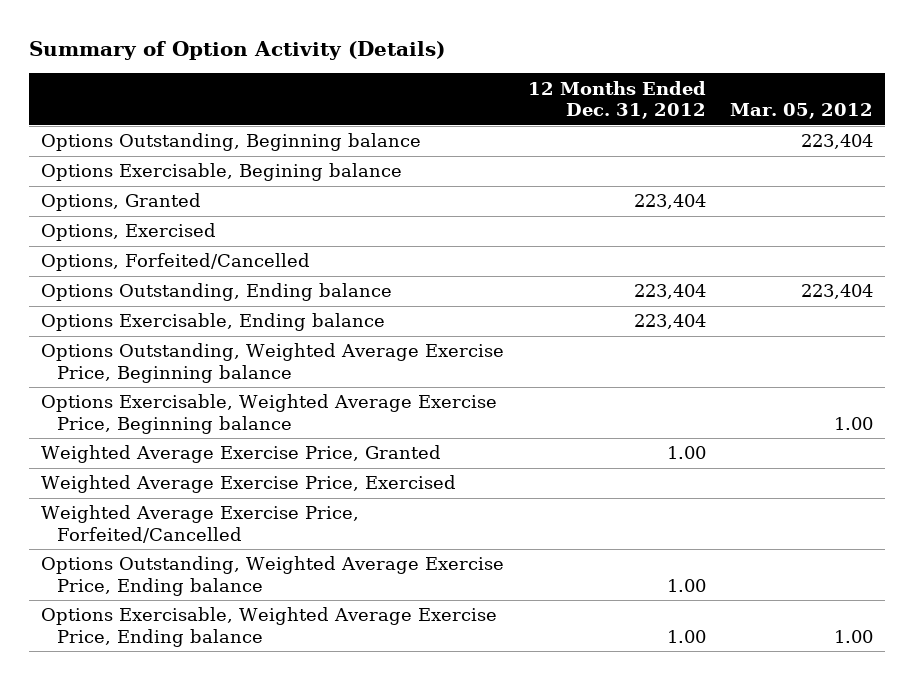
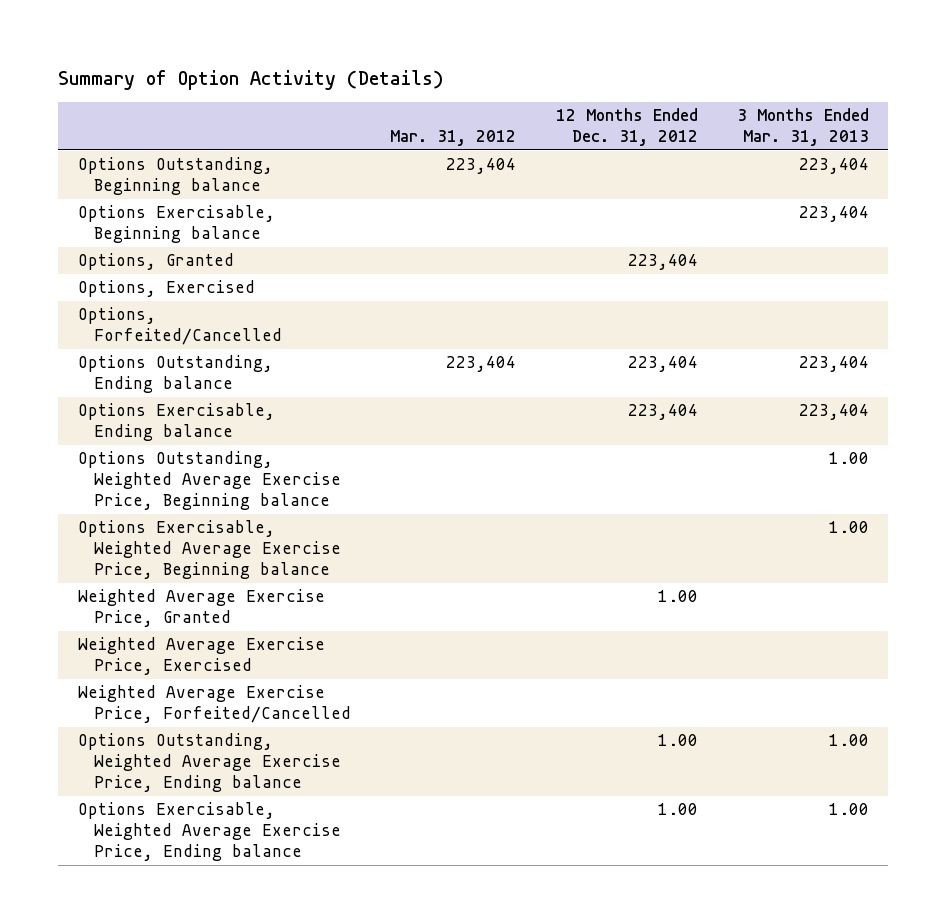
- | 12 Months Ended Dec. 31, 2012 | Mar. 05, 2012
+ | Mar. 31, 2012 | 12 Months Ended Dec. 31, 2012 | 3 Months Ended Mar. 31, 2013
- Options Exercisable, Begining balance
+ Options Exercisable, Beginning balance | | | 223,404

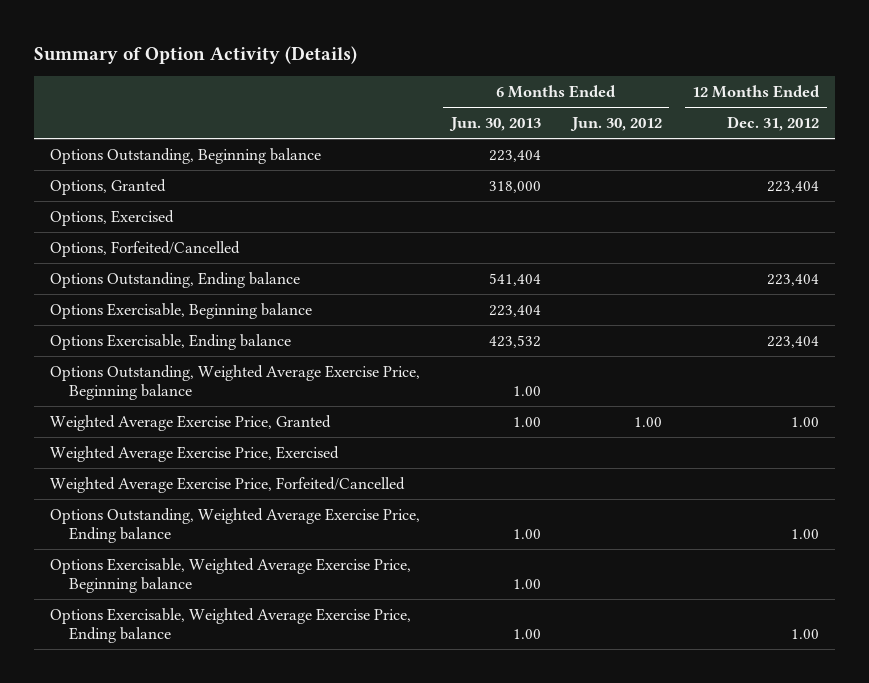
- | Mar. 31, 2012 | 12 Months Ended Dec. 31, 2012 | 3 Months Ended Mar. 31, 2013
+ | 6 Months Ended Jun. 30, 2013 | 6 Months Ended Jun. 30, 2012 | 12 Months Ended Dec. 31, 2012
moved down: Options Exercisable, Beginning balance | 223,404 | |
moved down: Options Exercisable, Weighted Average Exercise Price, Beginning balance | 1.00 | |

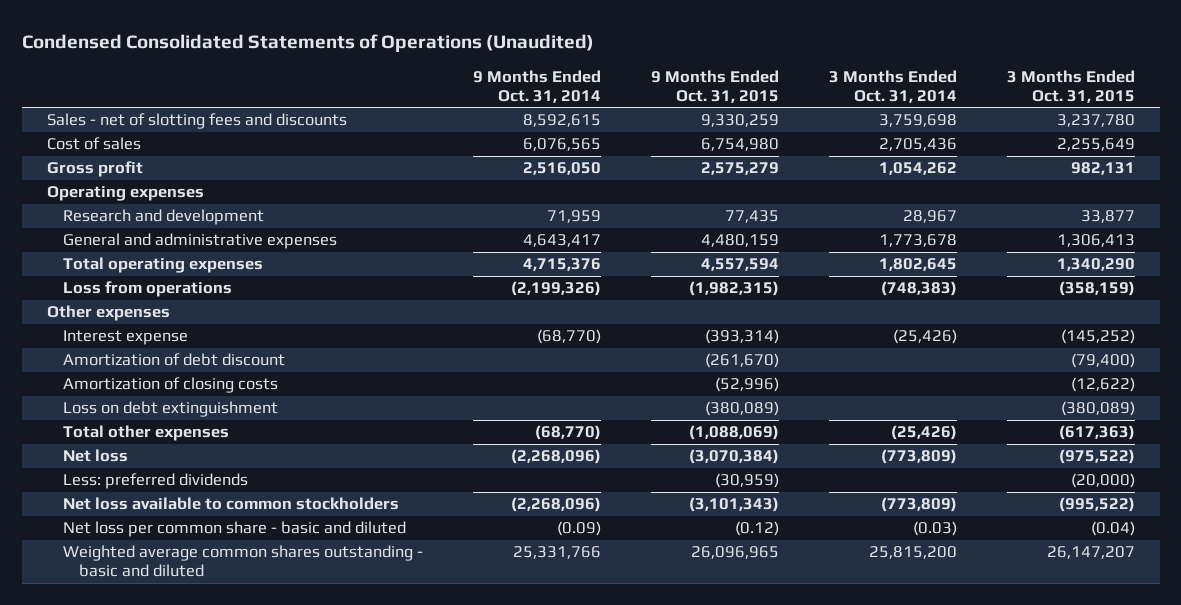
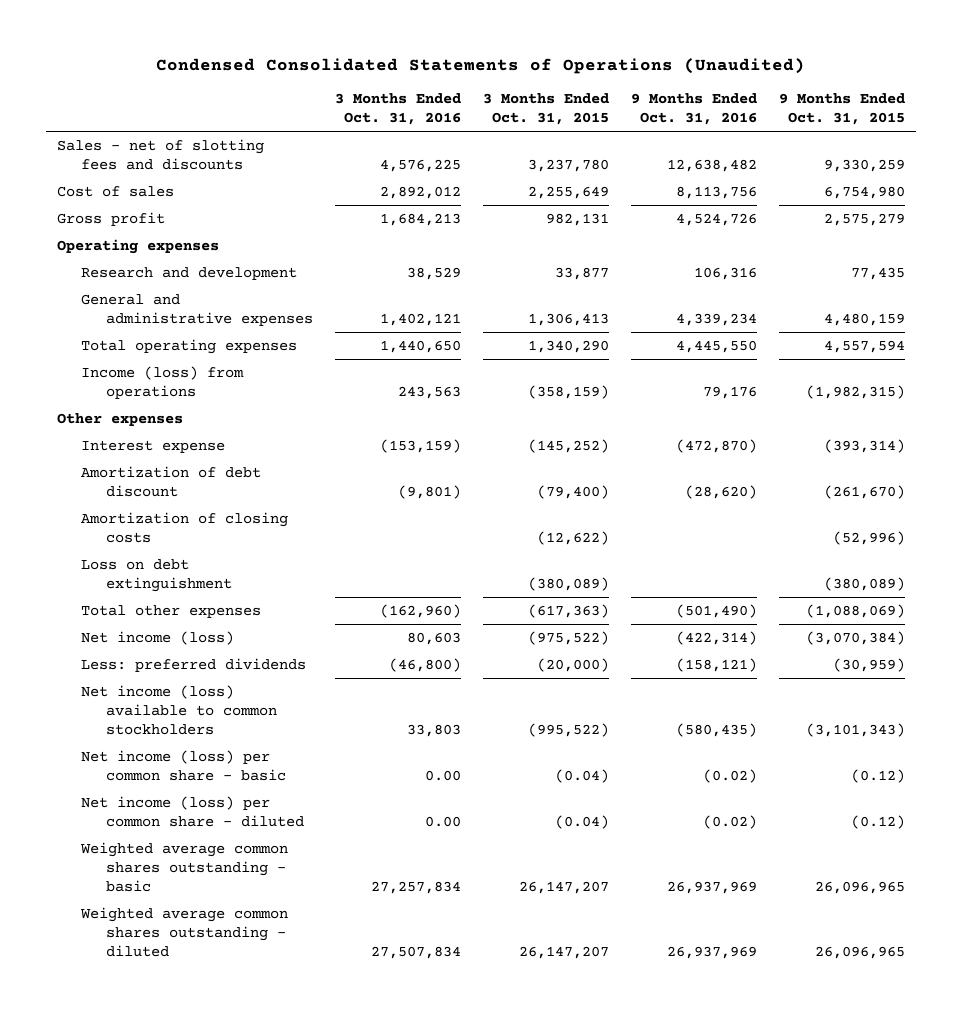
- | 9 Months Ended Oct. 31, 2014 | 9 Months Ended Oct. 31, 2015 | 3 Months Ended Oct. 31, 2014 | 3 Months Ended Oct. 31, 2015
+ | 3 Months Ended Oct. 31, 2016 | 3 Months Ended Oct. 31, 2015 | 9 Months Ended Oct. 31, 2016 | 9 Months Ended Oct. 31, 2015
- Loss from operations | (2,199,326) | (1,982,315) | (748,383) | (358,159)
+ Income (loss) from operations | 243,563 | (358,159) | 79,176 | (1,982,315)
- Net loss | (2,268,096) | (3,070,384) | (773,809) | (975,522)
+ Net income (loss) | 80,603 | (975,522) | (422,314) | (3,070,384)
- Net loss available to common stockholders | (2,268,096) | (3,101,343) | (773,809) | (995,522)
- Net loss per common share - basic and diluted | (0.09) | (0.12) | (0.03) | (0.04)
- Weighted average common shares outstanding - basic and diluted | 25,331,766 | 26,096,965 | 25,815,200 | 26,147,207
+ Net income (loss) available to common stockholders | 33,803 | (995,522) | (580,435) | (3,101,343)
+ Net income (loss) per common share - basic | 0.00 | (0.04) | (0.02) | (0.12)
+ Net income (loss) per common share - diluted | 0.00 | (0.04) | (0.02) | (0.12)
+ Weighted average common shares outstanding - basic | 27,257,834 | 26,147,207 | 26,937,969 | 26,096,965
+ Weighted average common shares outstanding - diluted | 27,507,834 | 26,147,207 | 26,937,969 | 26,096,965

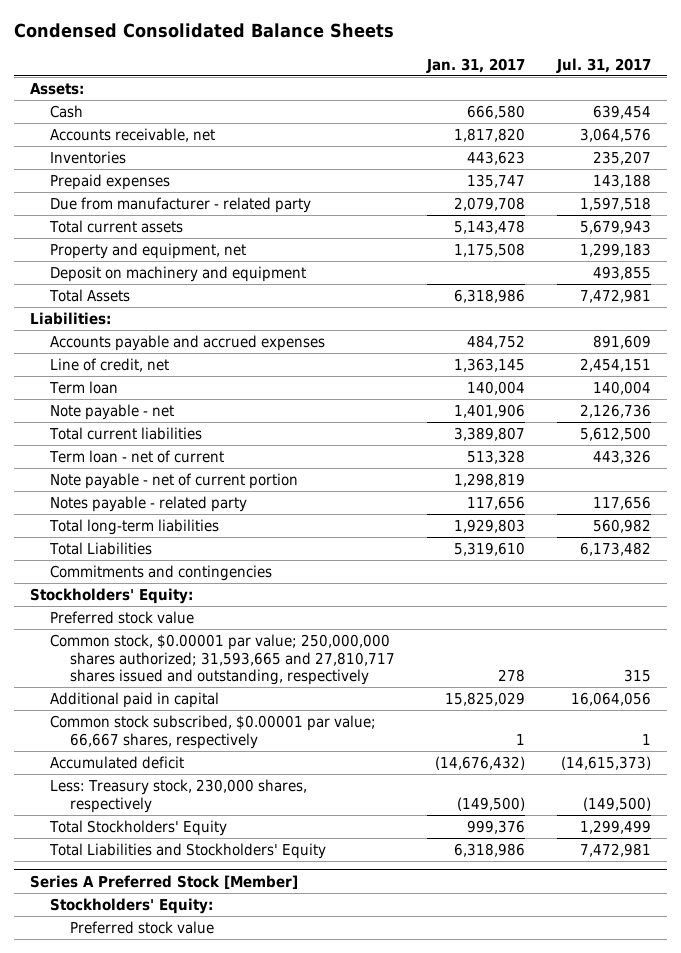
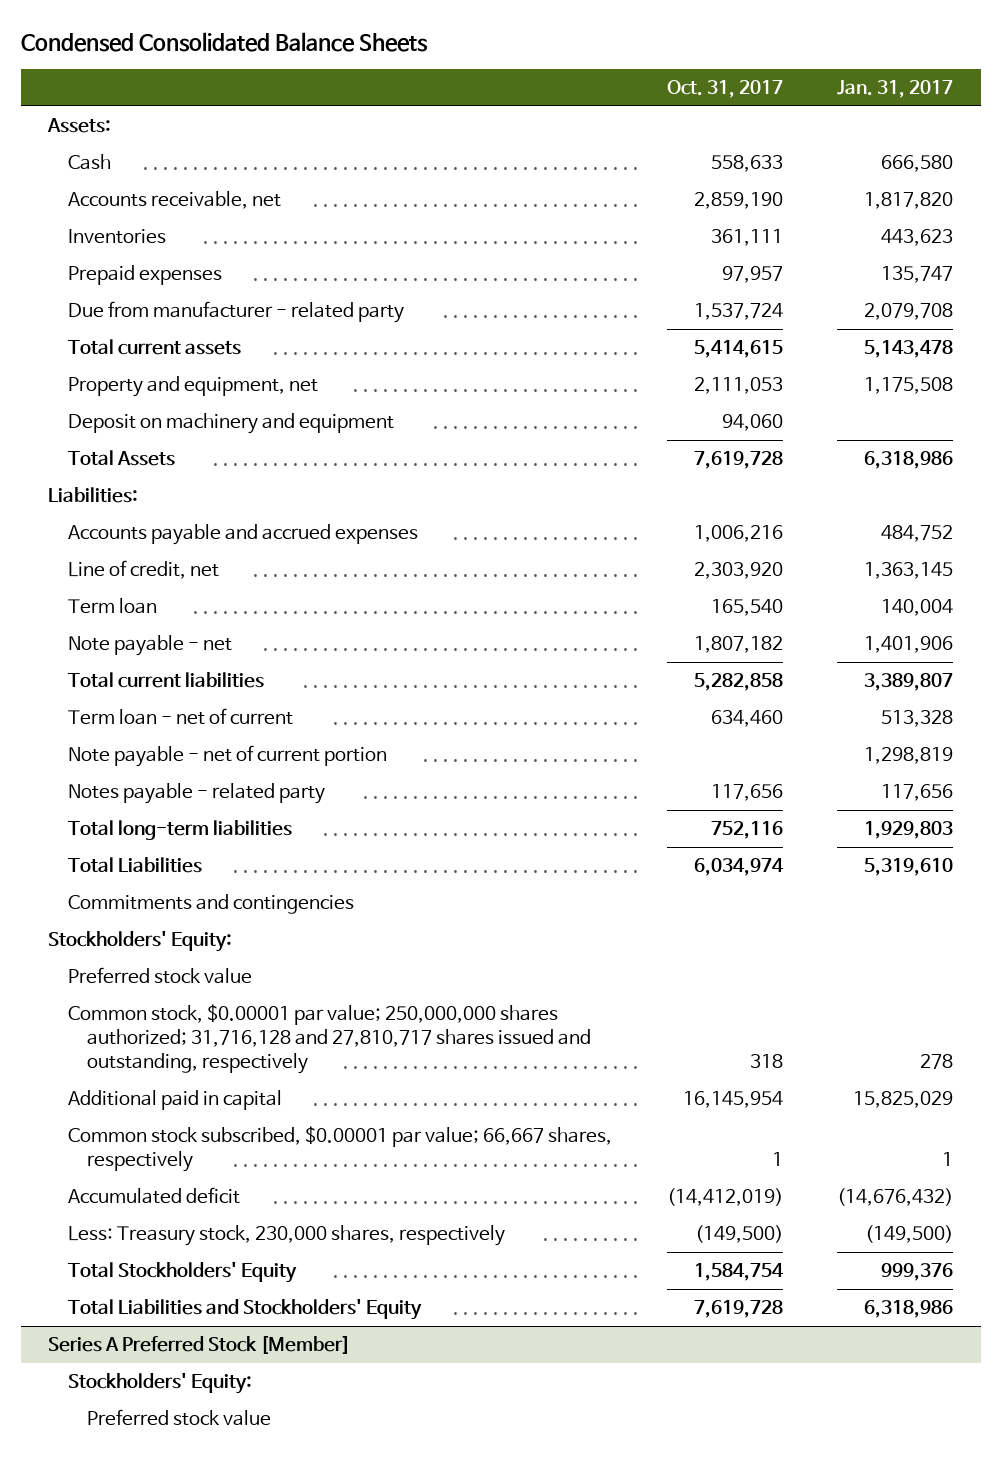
- | Jan. 31, 2017 | Jul. 31, 2017
+ | Oct. 31, 2017 | Jan. 31, 2017
- Common stock, $0.00001 par value; 250,000,000 shares authorized; 31,593,665 and 27,810,717 shares issued and outstanding, respectively | 278 | 315
+ Common stock, $0.00001 par value; 250,000,000 shares authorized; 31,716,128 and 27,810,717 shares issued and outstanding, respectively | 318 | 278

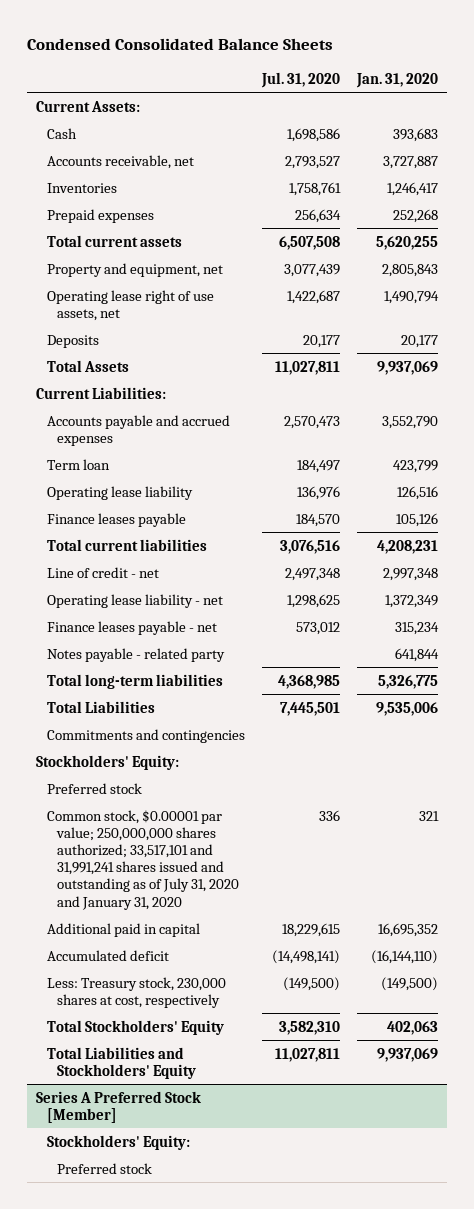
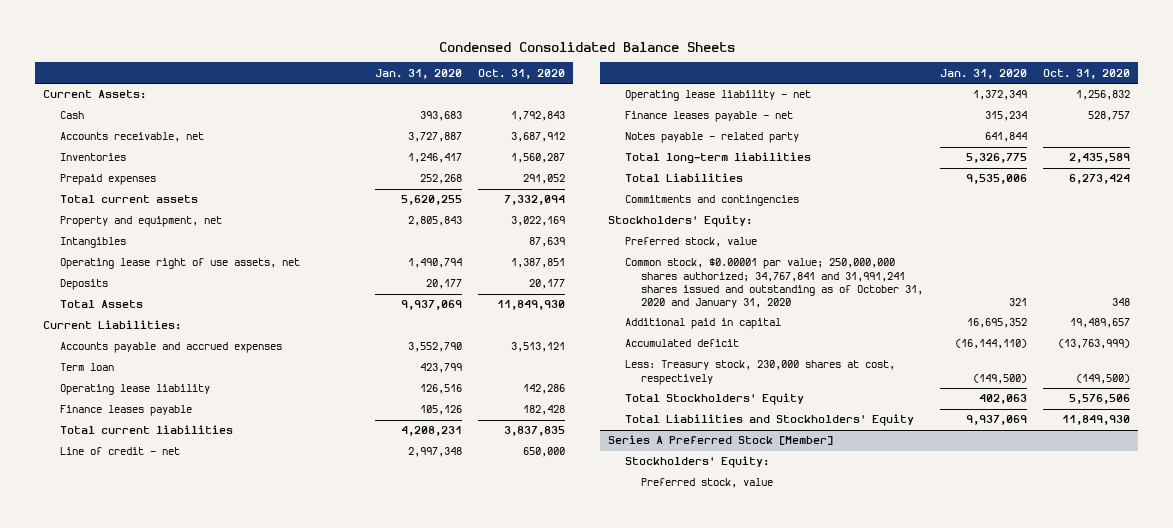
- | Jul. 31, 2020 | Jan. 31, 2020
+ | Jan. 31, 2020 | Oct. 31, 2020
+ Intangibles | | 87,639
- Preferred stock
- Common stock, $0.00001 par value; 250,000,000 shares authorized; 33,517,101 and 31,991,241 shares issued and outstanding as of July 31, 2020 and January 31, 2020 | 336 | 321
+ Preferred stock, value
+ Common stock, $0.00001 par value; 250,000,000 shares authorized; 34,767,841 and 31,991,241 shares issued and outstanding as of October 31, 2020 and January 31, 2020 | 321 | 348
@ Series A Preferred Stock [Member]
- Preferred stock
+ Preferred stock, value

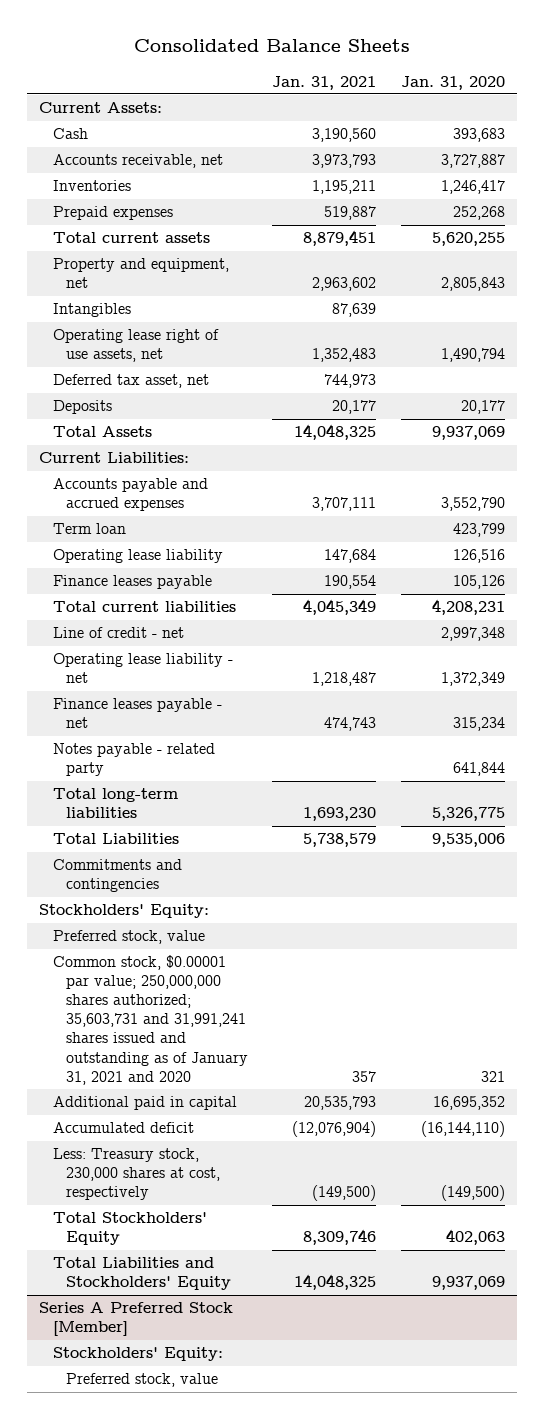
- Condensed Consolidated Balance Sheets
+ Consolidated Balance Sheets
- | Jan. 31, 2020 | Oct. 31, 2020
+ | Jan. 31, 2021 | Jan. 31, 2020
+ Deferred tax asset, net | 744,973 |
- Common stock, $0.00001 par value; 250,000,000 shares authorized; 34,767,841 and 31,991,241 shares issued and outstanding as of October 31, 2020 and January 31, 2020 | 321 | 348
+ Common stock, $0.00001 par value; 250,000,000 shares authorized; 35,603,731 and 31,991,241 shares issued and outstanding as of January 31, 2021 and 2020 | 357 | 321

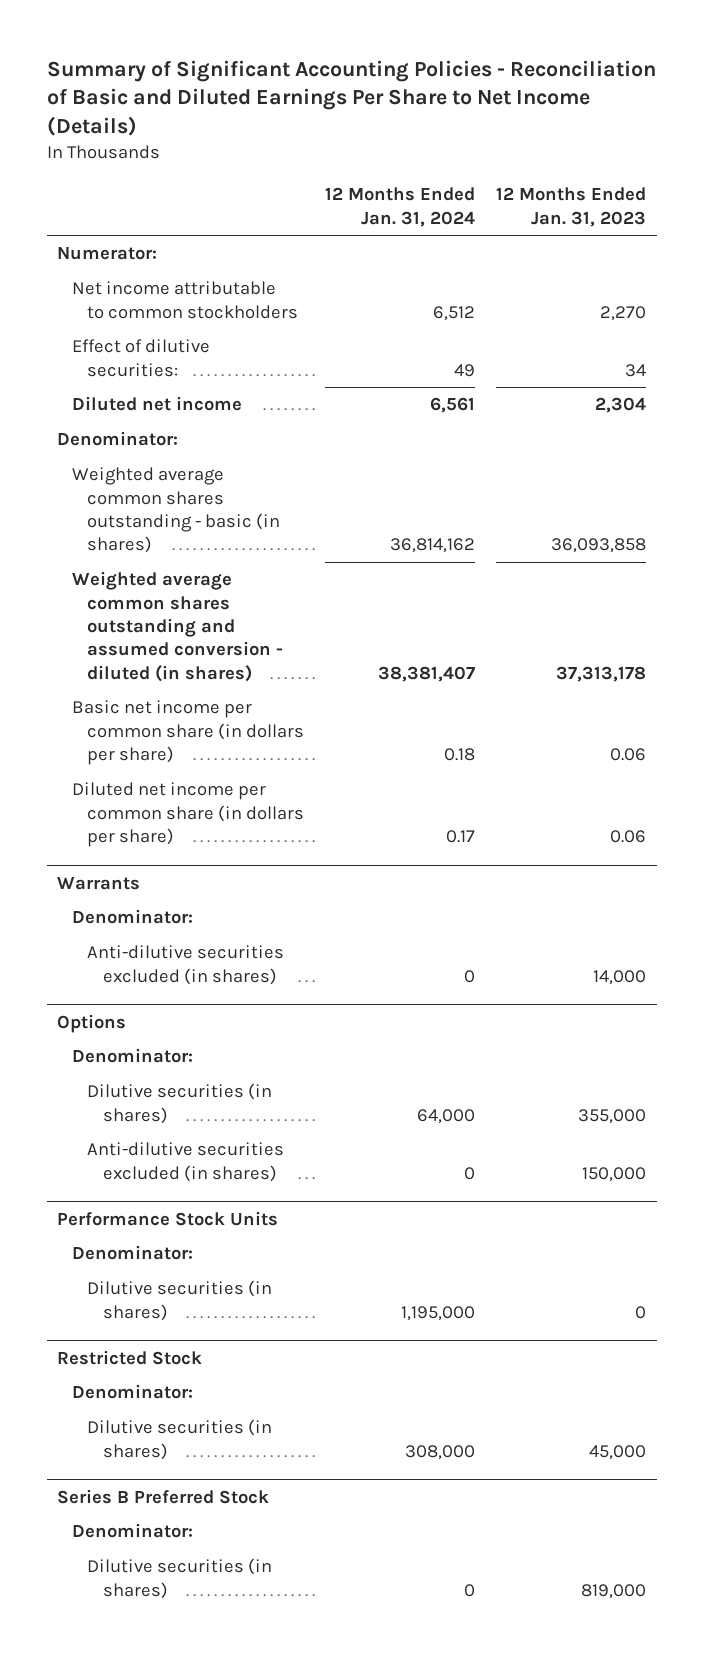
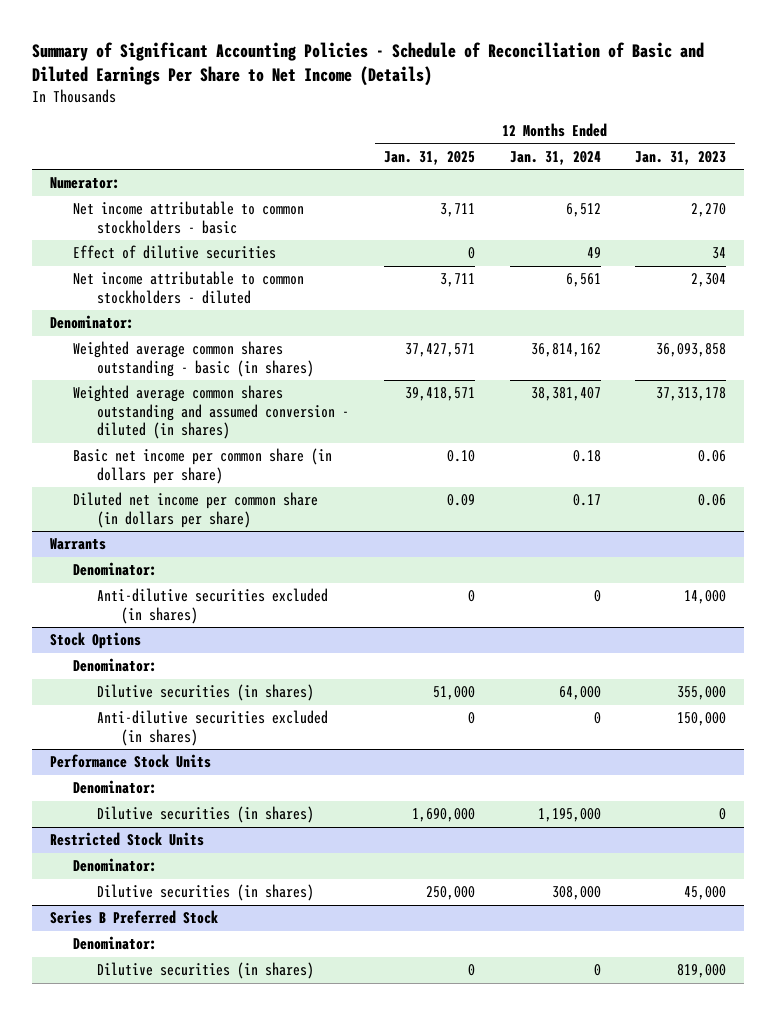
- Summary of Significant Accounting Policies - Reconciliation of Basic and Diluted Earnings Per Share to Net Income (Details)
+ Summary of Significant Accounting Policies - Schedule of Reconciliation of Basic and Diluted Earnings Per Share to Net Income (Details)
- | 12 Months Ended Jan. 31, 2024 | 12 Months Ended Jan. 31, 2023
+ | 12 Months Ended Jan. 31, 2025 | 12 Months Ended Jan. 31, 2024 | 12 Months Ended Jan. 31, 2023
- Net income attributable to common stockholders | 6,512 | 2,270
- Effect of dilutive securities: | 49 | 34
- Diluted net income | 6,561 | 2,304
+ Net income attributable to common stockholders - basic | 3,711 | 6,512 | 2,270
+ Effect of dilutive securities | 0 | 49 | 34
+ Net income attributable to common stockholders - diluted | 3,711 | 6,561 | 2,304
- Options
+ Stock Options
- Restricted Stock
+ Restricted Stock Units

